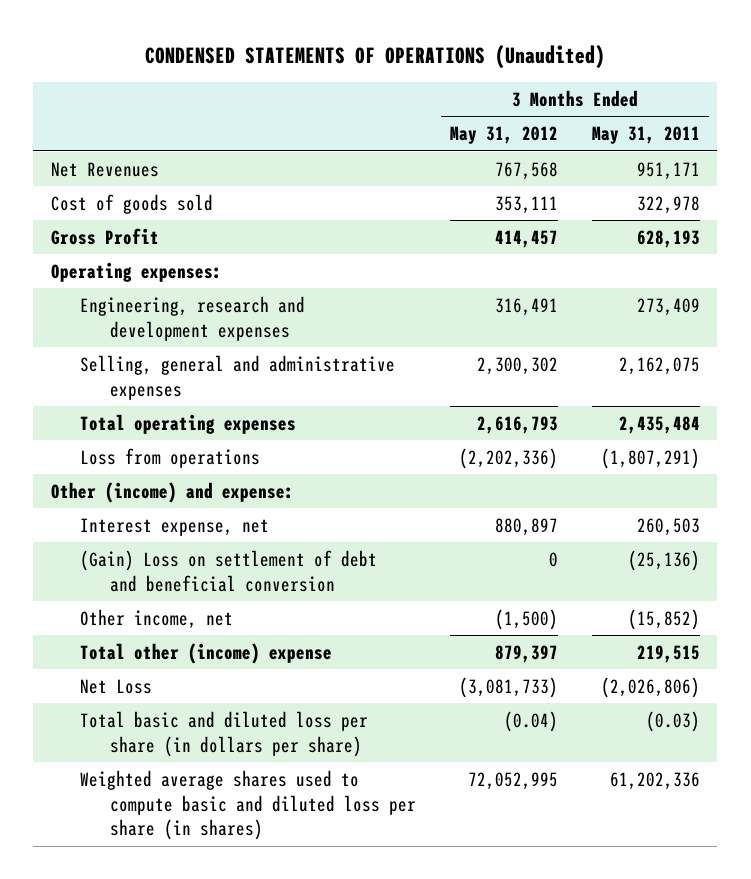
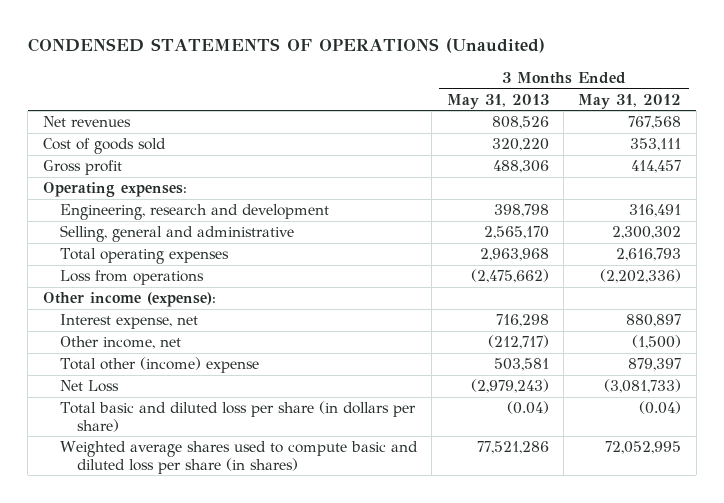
- | 3 Months Ended May 31, 2012 | 3 Months Ended May 31, 2011
+ | 3 Months Ended May 31, 2013 | 3 Months Ended May 31, 2012
- Net Revenues | 767,568 | 951,171
+ Net revenues | 808,526 | 767,568
- Gross Profit | 414,457 | 628,193
+ Gross profit | 488,306 | 414,457
- Engineering, research and development expenses | 316,491 | 273,409
- Selling, general and administrative expenses | 2,300,302 | 2,162,075
+ Engineering, research and development | 398,798 | 316,491
+ Selling, general and administrative | 2,565,170 | 2,300,302
- Other (income) and expense:
+ Other income (expense):
- (Gain) Loss on settlement of debt and beneficial conversion | 0 | (25,136)

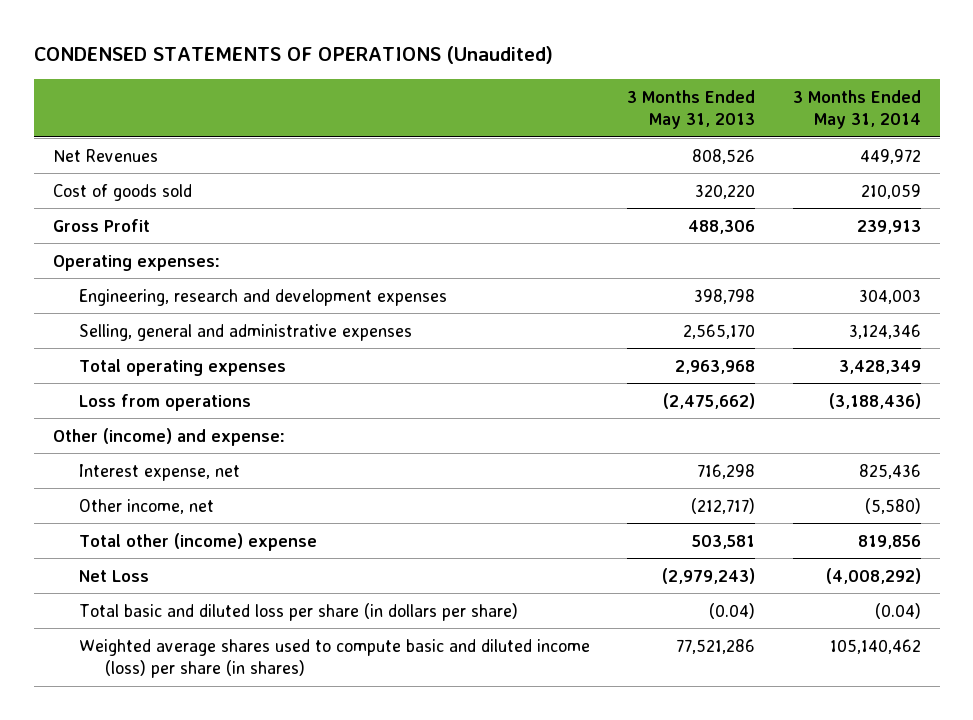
- | 3 Months Ended May 31, 2013 | 3 Months Ended May 31, 2012
+ | 3 Months Ended May 31, 2013 | 3 Months Ended May 31, 2014
- Net revenues | 808,526 | 767,568
+ Net Revenues | 808,526 | 449,972
- Gross profit | 488,306 | 414,457
+ Gross Profit | 488,306 | 239,913
- Engineering, research and development | 398,798 | 316,491
- Selling, general and administrative | 2,565,170 | 2,300,302
+ Engineering, research and development expenses | 398,798 | 304,003
+ Selling, general and administrative expenses | 2,565,170 | 3,124,346
- Other income (expense):
+ Other (income) and expense:
- Weighted average shares used to compute basic and diluted loss per share (in shares) | 77,521,286 | 72,052,995
+ Weighted average shares used to compute basic and diluted income (loss) per share (in shares) | 77,521,286 | 105,140,462

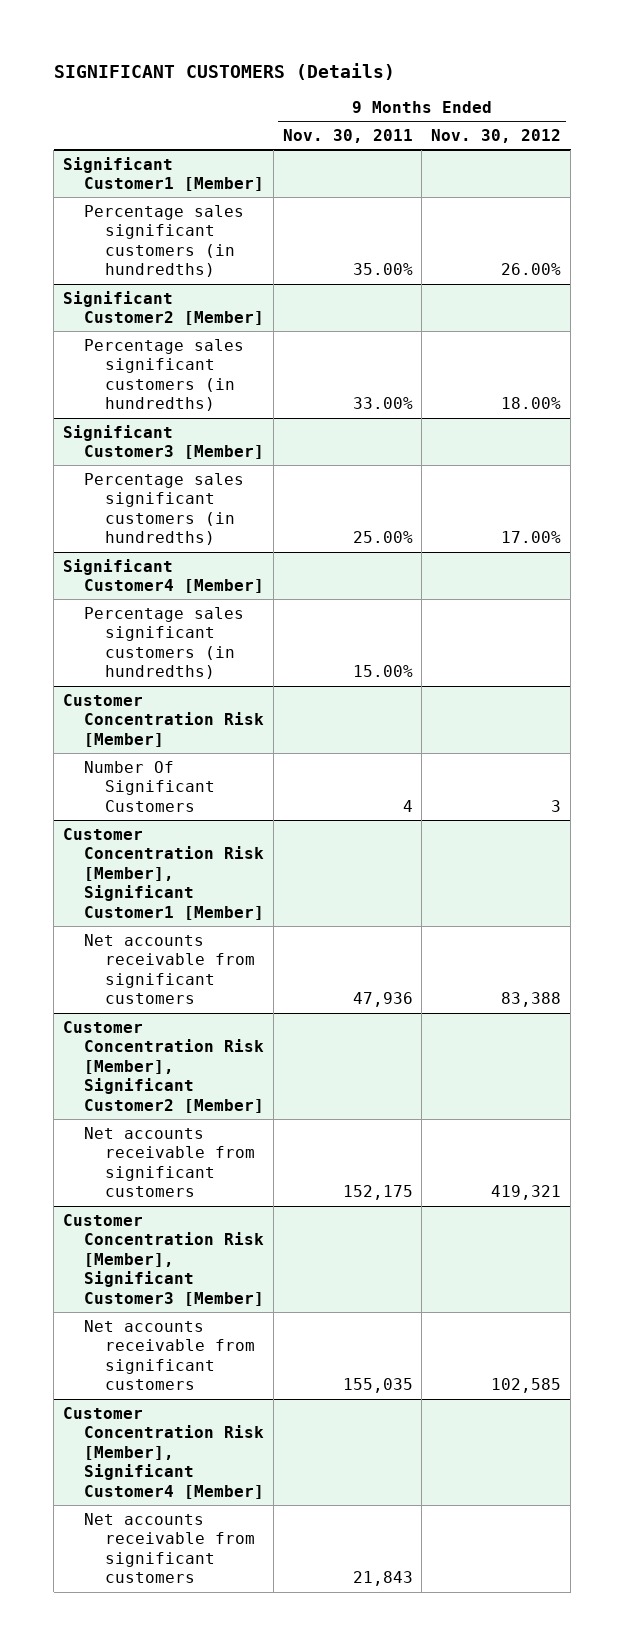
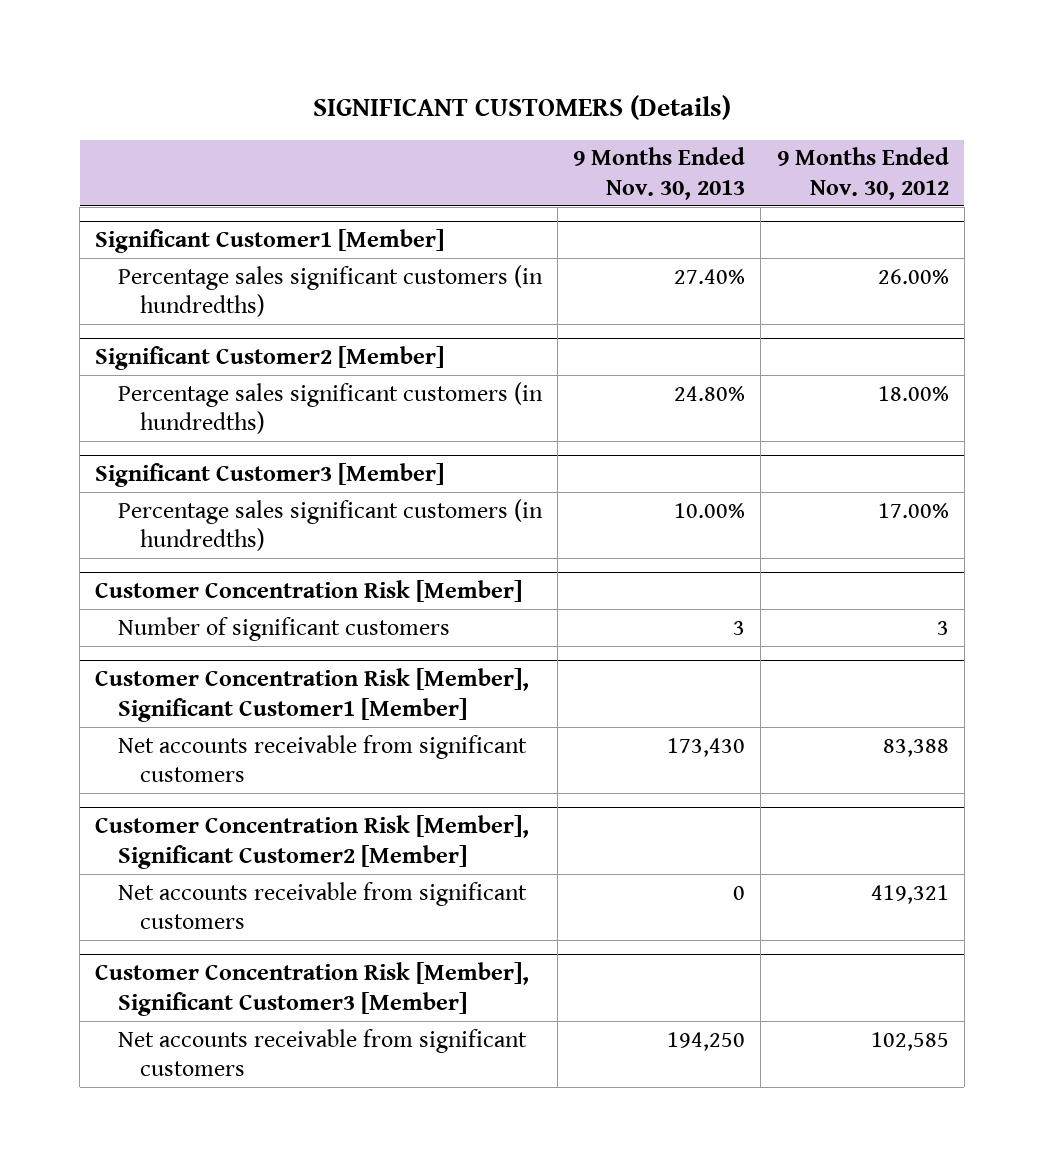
- | 9 Months Ended Nov. 30, 2011 | 9 Months Ended Nov. 30, 2012
+ | 9 Months Ended Nov. 30, 2013 | 9 Months Ended Nov. 30, 2012
- Significant Customer4 [Member]
- Percentage sales significant customers (in hundredths) | 15.00% |
@ Customer Concentration Risk [Member]
- Number Of Significant Customers | 4 | 3
+ Number of significant customers | 3 | 3
- Customer Concentration Risk [Member], Significant Customer4 [Member]
- Net accounts receivable from significant customers | 21,843 |

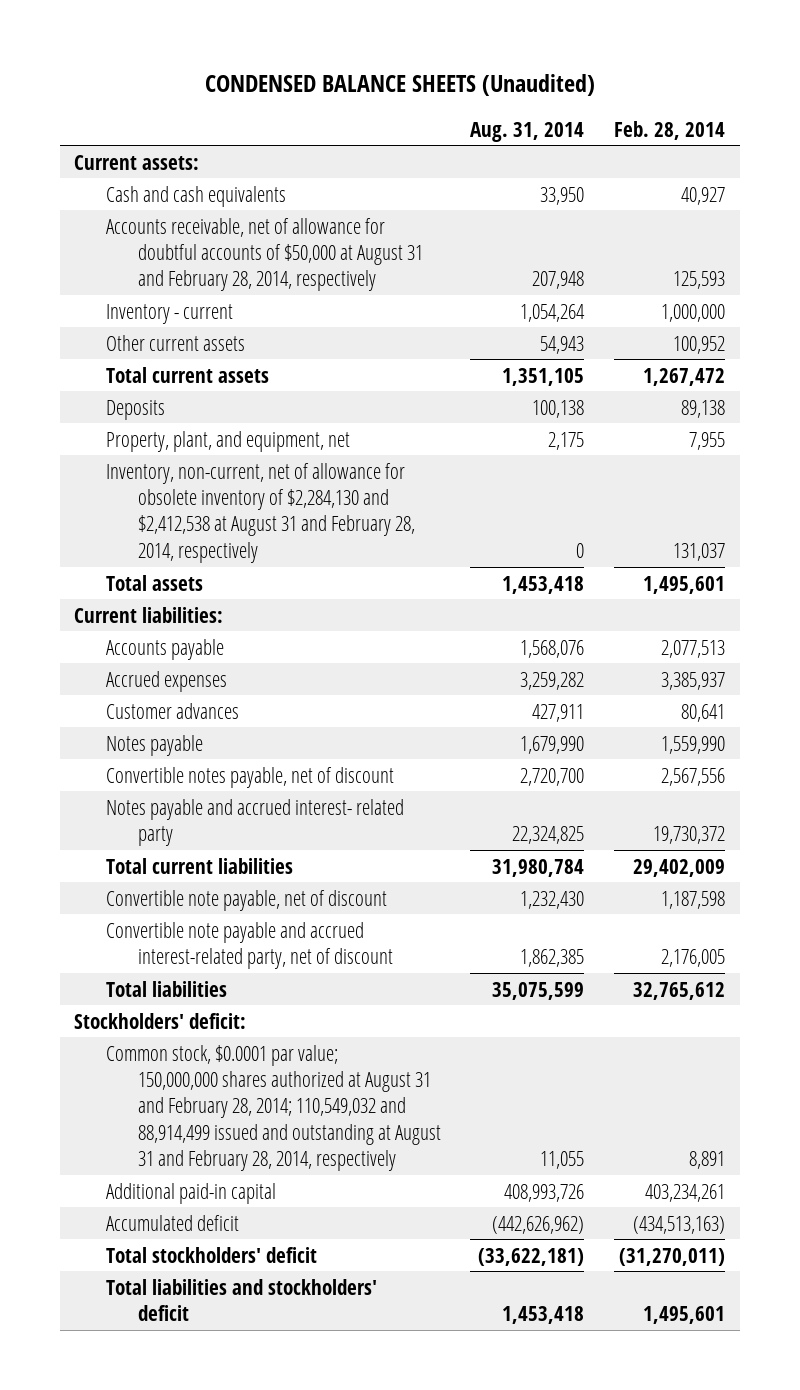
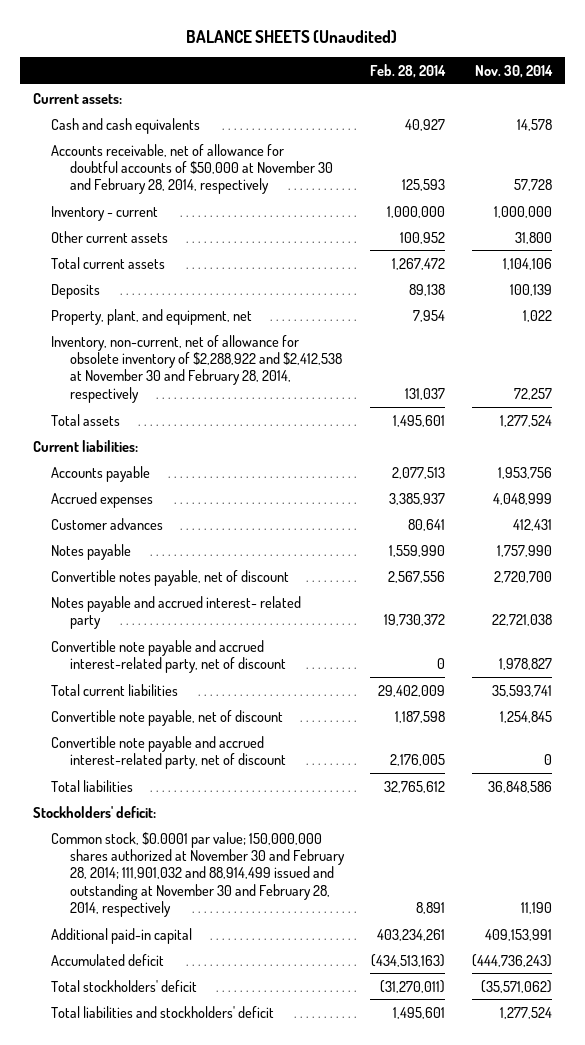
- CONDENSED BALANCE SHEETS (Unaudited)
+ BALANCE SHEETS (Unaudited)
- | Aug. 31, 2014 | Feb. 28, 2014
+ | Feb. 28, 2014 | Nov. 30, 2014
- Accounts receivable, net of allowance for doubtful accounts of $50,000 at August 31 and February 28, 2014, respectively | 207,948 | 125,593
+ Accounts receivable, net of allowance for doubtful accounts of $50,000 at November 30 and February 28, 2014, respectively | 125,593 | 57,728
- Property, plant, and equipment, net | 2,175 | 7,955
- Inventory, non-current, net of allowance for obsolete inventory of $2,284,130 and $2,412,538 at August 31 and February 28, 2014, respectively | 0 | 131,037
+ Property, plant, and equipment, net | 7,954 | 1,022
+ Inventory, non-current, net of allowance for obsolete inventory of $2,288,922 and $2,412,538 at November 30 and February 28, 2014, respectively | 131,037 | 72,257
+ Convertible note payable and accrued interest-related party, net of discount | 0 | 1,978,827
- Common stock, $0.0001 par value; 150,000,000 shares authorized at August 31 and February 28, 2014; 110,549,032 and 88,914,499 issued and outstanding at August 31 and February 28, 2014, respectively | 11,055 | 8,891
+ Common stock, $0.0001 par value; 150,000,000 shares authorized at November 30 and February 28, 2014; 111,901,032 and 88,914,499 issued and outstanding at November 30 and February 28, 2014, respectively | 8,891 | 11,190

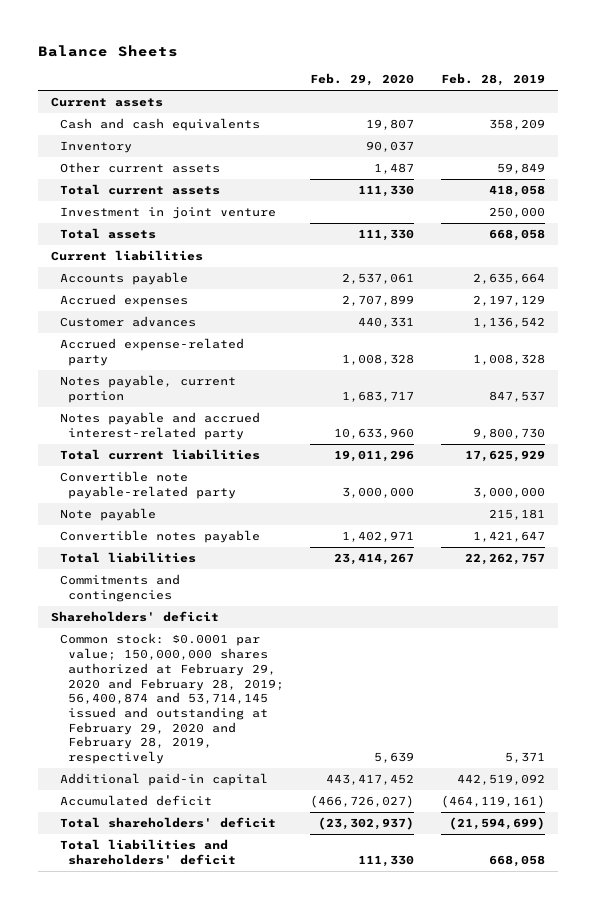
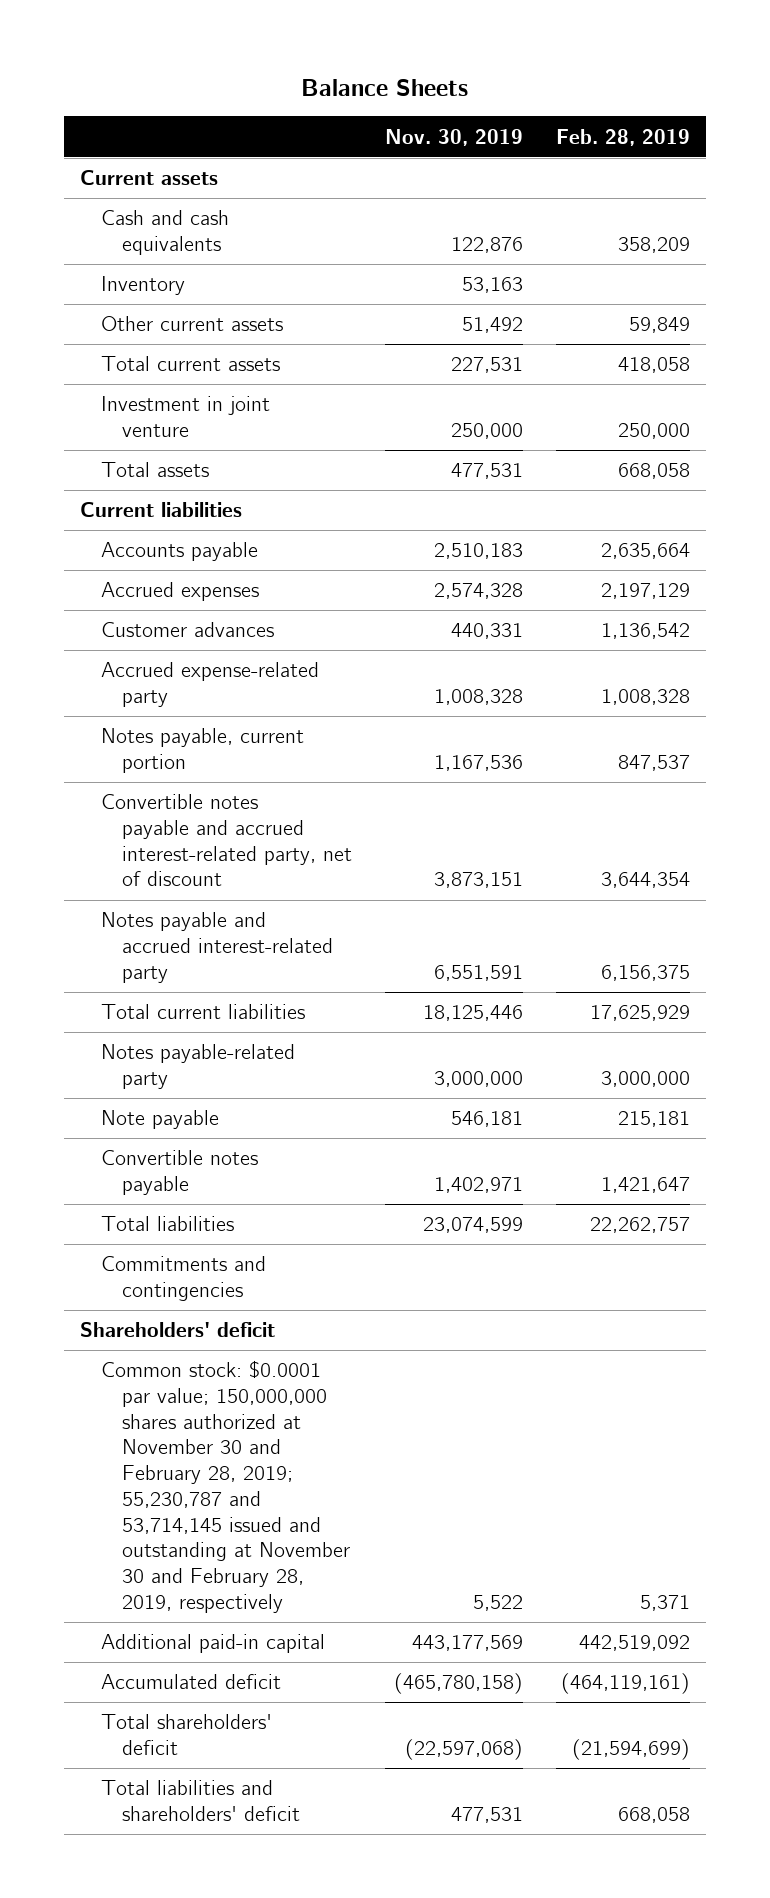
- | Feb. 29, 2020 | Feb. 28, 2019
+ | Nov. 30, 2019 | Feb. 28, 2019
- Notes payable and accrued interest-related party | 10,633,960 | 9,800,730
+ Convertible notes payable and accrued interest-related party, net of discount | 3,873,151 | 3,644,354
+ Notes payable and accrued interest-related party | 6,551,591 | 6,156,375
- Convertible note payable-related party | 3,000,000 | 3,000,000
+ Notes payable-related party | 3,000,000 | 3,000,000
- Common stock: $0.0001 par value; 150,000,000 shares authorized at February 29, 2020 and February 28, 2019; 56,400,874 and 53,714,145 issued and outstanding at February 29, 2020 and February 28, 2019, respectively | 5,639 | 5,371
+ Common stock: $0.0001 par value; 150,000,000 shares authorized at November 30 and February 28, 2019; 55,230,787 and 53,714,145 issued and outstanding at November 30 and February 28, 2019, respectively | 5,522 | 5,371

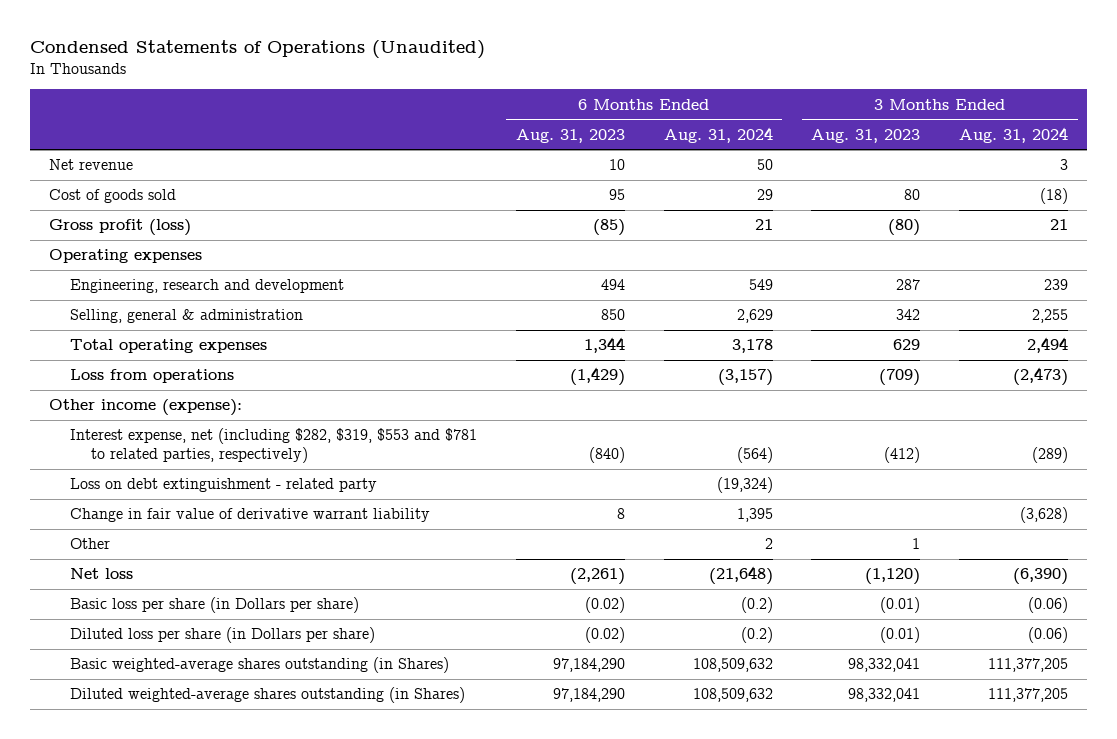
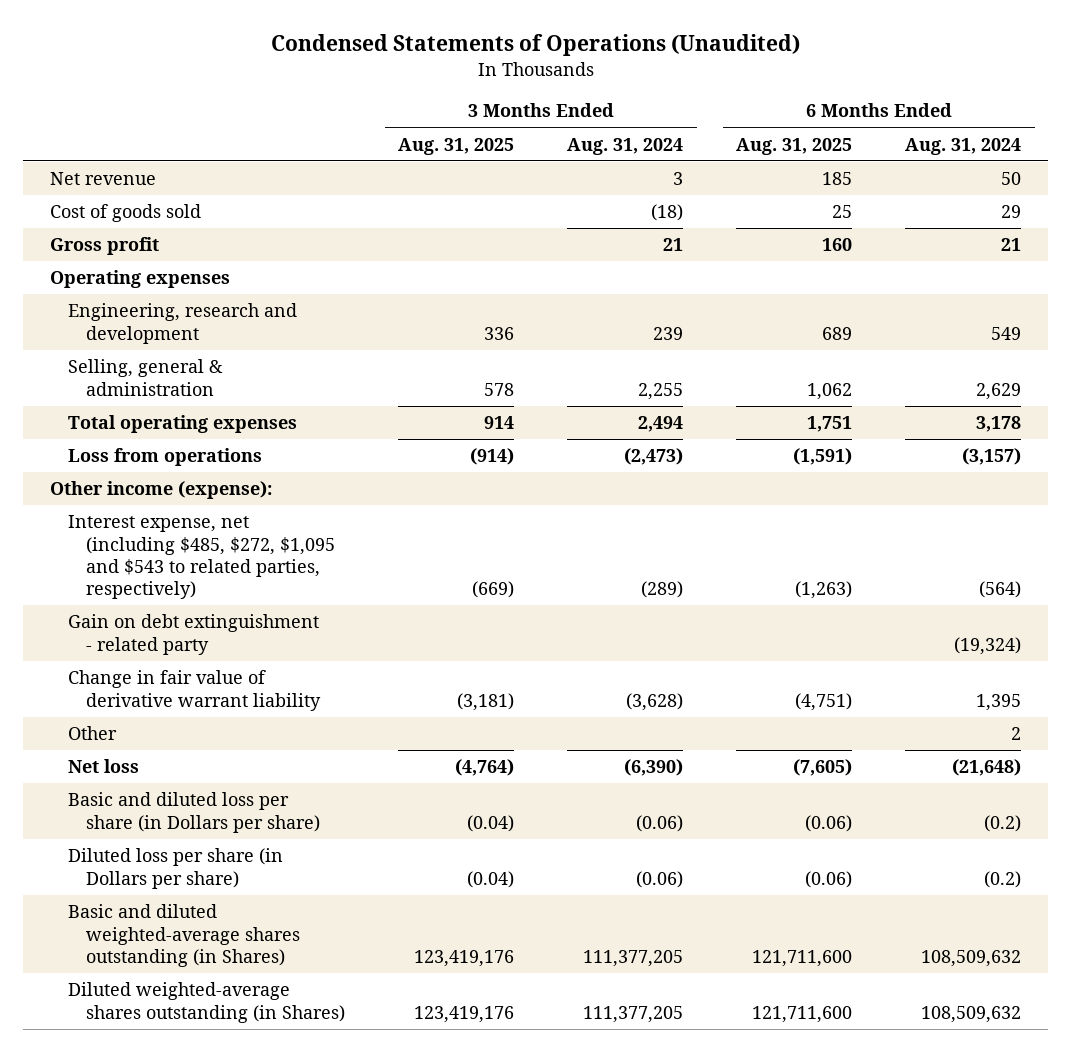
- | 6 Months Ended Aug. 31, 2023 | 6 Months Ended Aug. 31, 2024 | 3 Months Ended Aug. 31, 2023 | 3 Months Ended Aug. 31, 2024
+ | 3 Months Ended Aug. 31, 2025 | 3 Months Ended Aug. 31, 2024 | 6 Months Ended Aug. 31, 2025 | 6 Months Ended Aug. 31, 2024
- Gross profit (loss) | (85) | 21 | (80) | 21
+ Gross profit | | 21 | 160 | 21
- Interest expense, net (including $282, $319, $553 and $781 to related parties, respectively) | (840) | (564) | (412) | (289)
- Loss on debt extinguishment - related party | | (19,324) | |
+ Interest expense, net (including $485, $272, $1,095 and $543 to related parties, respectively) | (669) | (289) | (1,263) | (564)
+ Gain on debt extinguishment - related party | | | | (19,324)
- Basic loss per share (in Dollars per share) | (0.02) | (0.2) | (0.01) | (0.06)
+ Basic and diluted loss per share (in Dollars per share) | (0.04) | (0.06) | (0.06) | (0.2)
- Basic weighted-average shares outstanding (in Shares) | 97,184,290 | 108,509,632 | 98,332,041 | 111,377,205
+ Basic and diluted weighted-average shares outstanding (in Shares) | 123,419,176 | 111,377,205 | 121,711,600 | 108,509,632

